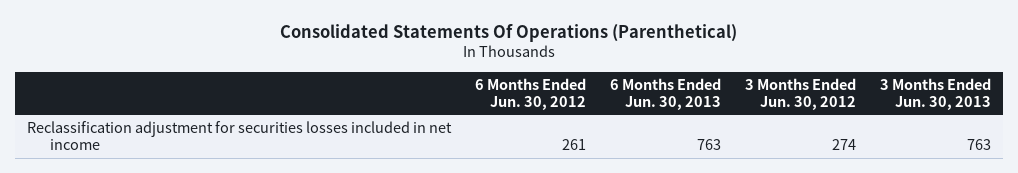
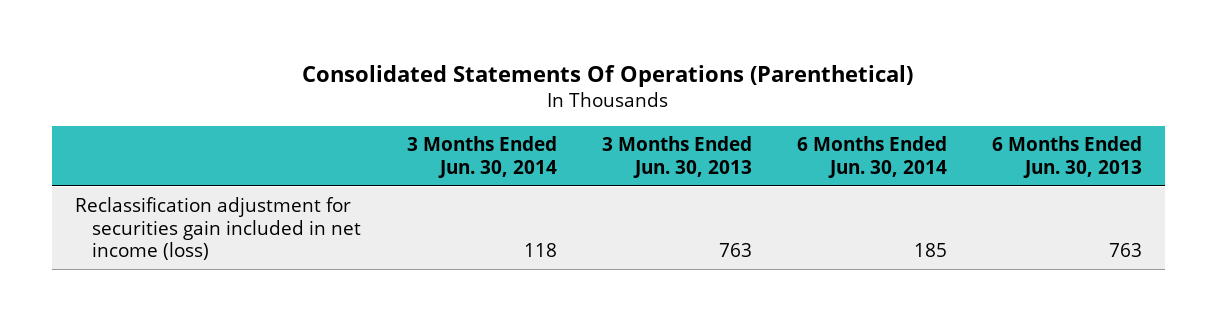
- | 6 Months Ended Jun. 30, 2012 | 6 Months Ended Jun. 30, 2013 | 3 Months Ended Jun. 30, 2012 | 3 Months Ended Jun. 30, 2013
+ | 3 Months Ended Jun. 30, 2014 | 3 Months Ended Jun. 30, 2013 | 6 Months Ended Jun. 30, 2014 | 6 Months Ended Jun. 30, 2013
- Reclassification adjustment for securities losses included in net income | 261 | 763 | 274 | 763
+ Reclassification adjustment for securities gain included in net income (loss) | 118 | 763 | 185 | 763

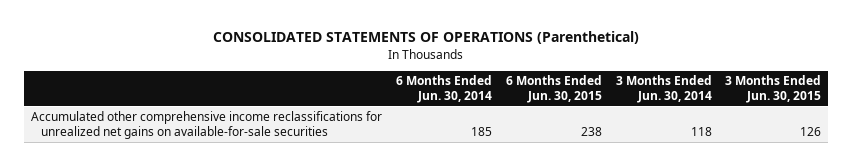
- Consolidated Statements Of Operations (Parenthetical)
+ CONSOLIDATED STATEMENTS OF OPERATIONS (Parenthetical)
- | 3 Months Ended Jun. 30, 2014 | 3 Months Ended Jun. 30, 2013 | 6 Months Ended Jun. 30, 2014 | 6 Months Ended Jun. 30, 2013
+ | 6 Months Ended Jun. 30, 2014 | 6 Months Ended Jun. 30, 2015 | 3 Months Ended Jun. 30, 2014 | 3 Months Ended Jun. 30, 2015
- Reclassification adjustment for securities gain included in net income (loss) | 118 | 763 | 185 | 763
+ Accumulated other comprehensive income reclassifications for unrealized net gains on available-for-sale securities | 185 | 238 | 118 | 126

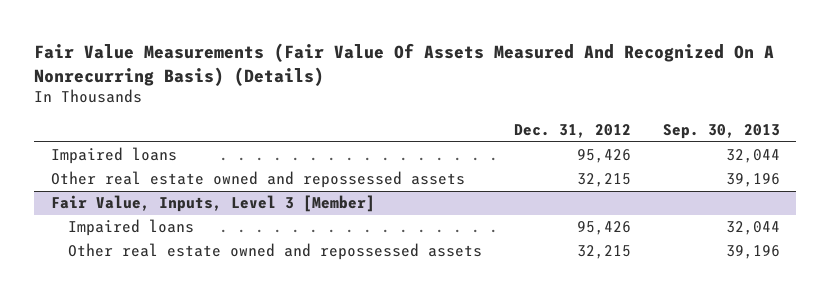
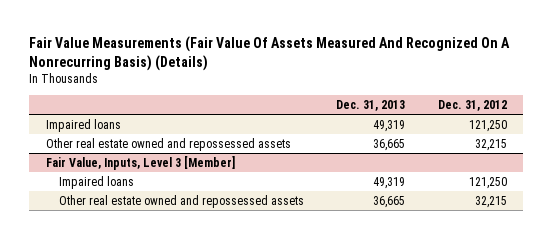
- | Dec. 31, 2012 | Sep. 30, 2013
+ | Dec. 31, 2013 | Dec. 31, 2012
- Impaired loans | 95,426 | 32,044
+ Impaired loans | 49,319 | 121,250
@ Fair Value, Inputs, Level 3 [Member]
- Impaired loans | 95,426 | 32,044
+ Impaired loans | 49,319 | 121,250

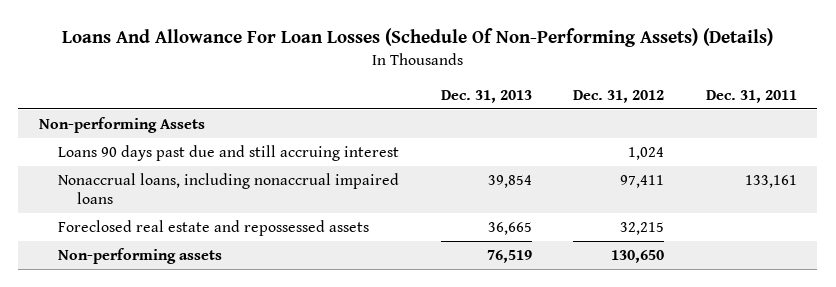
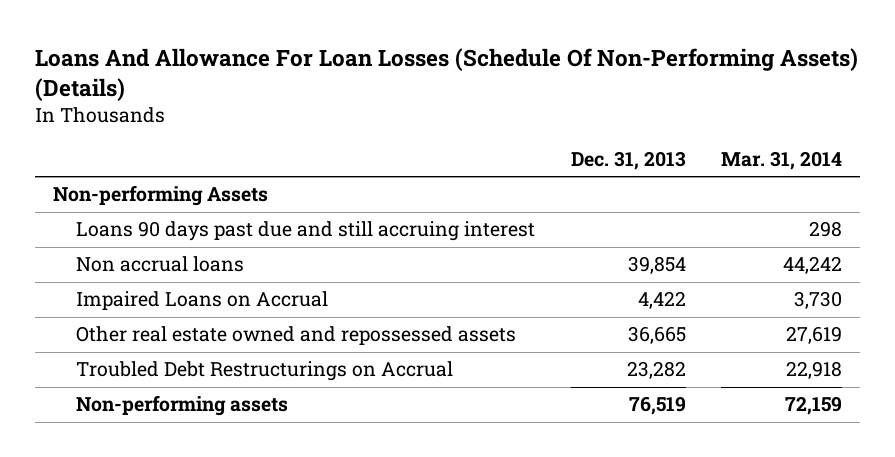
- | Dec. 31, 2013 | Dec. 31, 2012 | Dec. 31, 2011
+ | Dec. 31, 2013 | Mar. 31, 2014
- Nonaccrual loans, including nonaccrual impaired loans | 39,854 | 97,411 | 133,161
- Foreclosed real estate and repossessed assets | 36,665 | 32,215 |
+ Non accrual loans | 39,854 | 44,242
+ Impaired Loans on Accrual | 4,422 | 3,730
+ Other real estate owned and repossessed assets | 36,665 | 27,619
+ Troubled Debt Restructurings on Accrual | 23,282 | 22,918

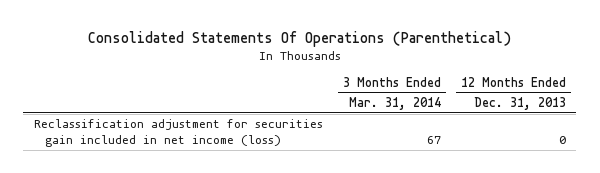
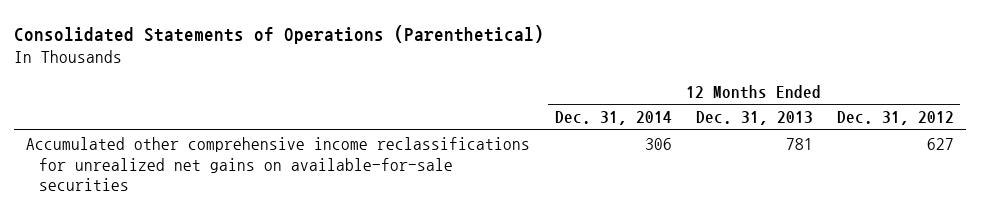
- Consolidated Statements Of Operations (Parenthetical)
+ Consolidated Statements of Operations (Parenthetical)
- | 3 Months Ended Mar. 31, 2014 | 12 Months Ended Dec. 31, 2013
+ | 12 Months Ended Dec. 31, 2014 | 12 Months Ended Dec. 31, 2013 | 12 Months Ended Dec. 31, 2012
- Reclassification adjustment for securities gain included in net income (loss) | 67 | 0
+ Accumulated other comprehensive income reclassifications for unrealized net gains on available-for-sale securities | 306 | 781 | 627

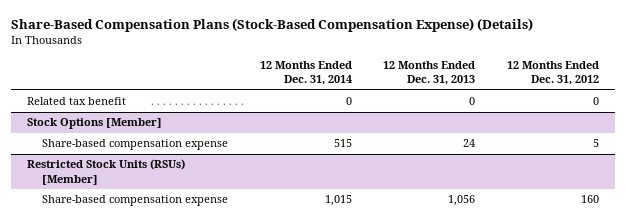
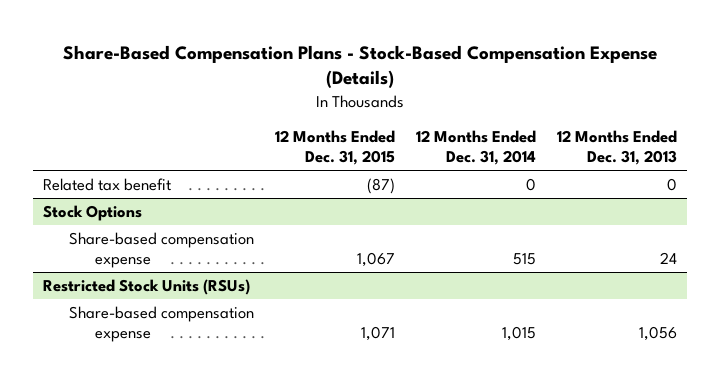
- Share-Based Compensation Plans (Stock-Based Compensation Expense) (Details)
+ Share-Based Compensation Plans - Stock-Based Compensation Expense (Details)
- | 12 Months Ended Dec. 31, 2014 | 12 Months Ended Dec. 31, 2013 | 12 Months Ended Dec. 31, 2012
+ | 12 Months Ended Dec. 31, 2015 | 12 Months Ended Dec. 31, 2014 | 12 Months Ended Dec. 31, 2013
- Stock Options [Member]
+ Stock Options
- Restricted Stock Units (RSUs) [Member]
+ Restricted Stock Units (RSUs)

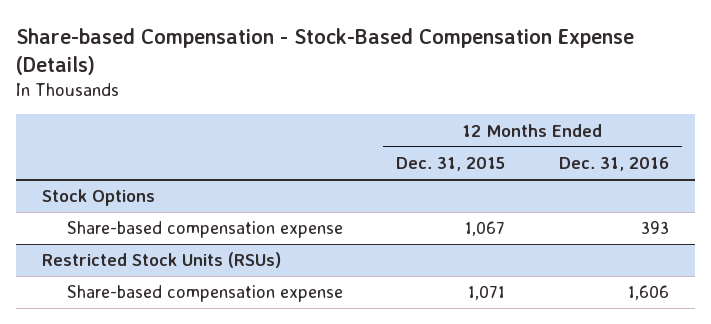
- Share-Based Compensation Plans - Stock-Based Compensation Expense (Details)
+ Share-based Compensation - Stock-Based Compensation Expense (Details)
- | 12 Months Ended Dec. 31, 2015 | 12 Months Ended Dec. 31, 2014 | 12 Months Ended Dec. 31, 2013
+ | 12 Months Ended Dec. 31, 2015 | 12 Months Ended Dec. 31, 2016
- Related tax benefit | (87) | 0 | 0

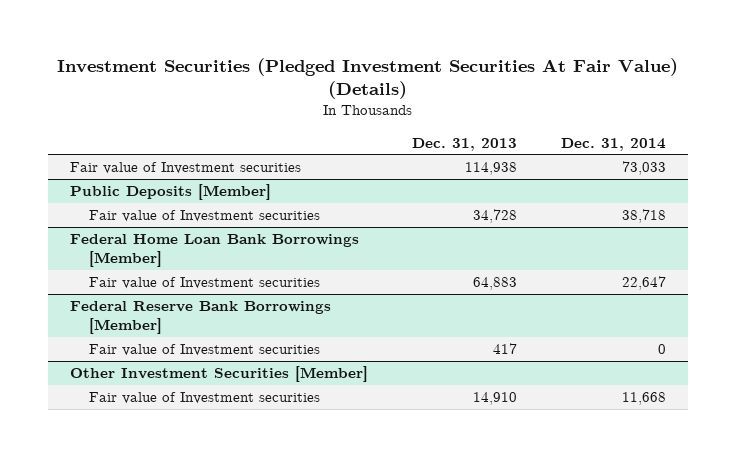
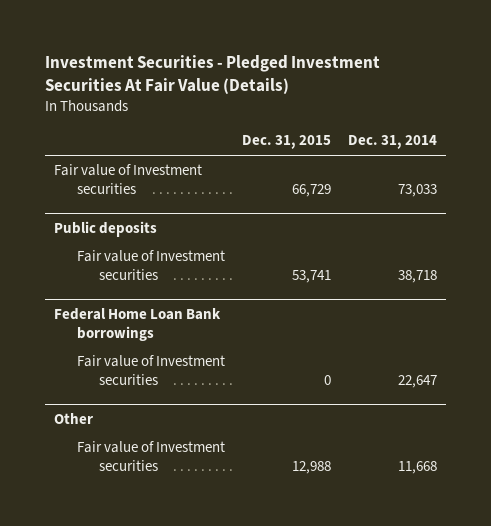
- Investment Securities (Pledged Investment Securities At Fair Value) (Details)
+ Investment Securities - Pledged Investment Securities At Fair Value (Details)
- | Dec. 31, 2013 | Dec. 31, 2014
+ | Dec. 31, 2015 | Dec. 31, 2014
- Public Deposits [Member]
+ Public deposits
- Federal Home Loan Bank Borrowings [Member]
+ Federal Home Loan Bank borrowings
- Federal Reserve Bank Borrowings [Member]
- Fair value of Investment securities | 417 | 0
- Other Investment Securities [Member]
+ Other

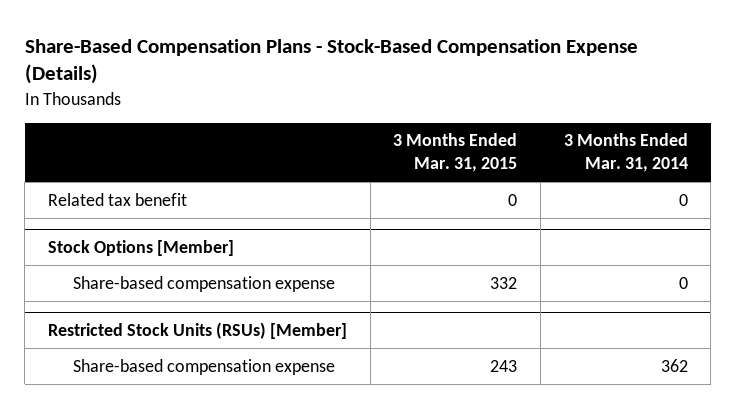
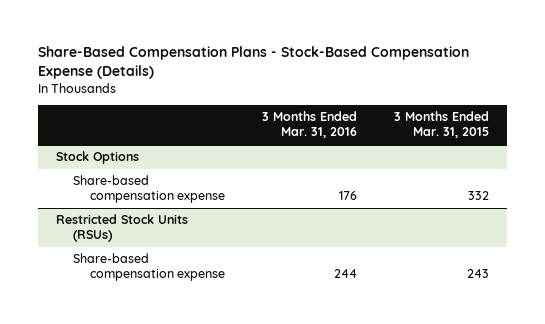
- | 3 Months Ended Mar. 31, 2015 | 3 Months Ended Mar. 31, 2014
+ | 3 Months Ended Mar. 31, 2016 | 3 Months Ended Mar. 31, 2015
- Related tax benefit | 0 | 0
- Stock Options [Member]
+ Stock Options
- Restricted Stock Units (RSUs) [Member]
+ Restricted Stock Units (RSUs)

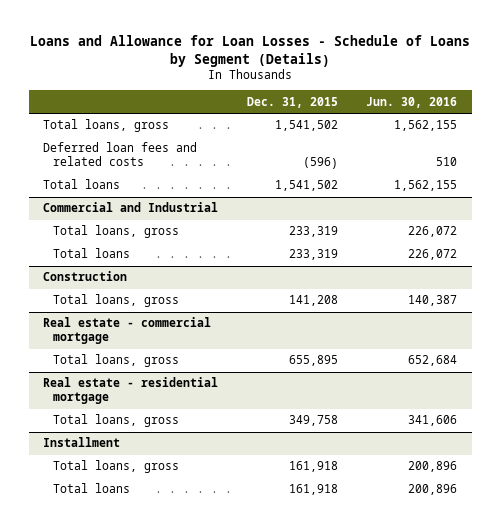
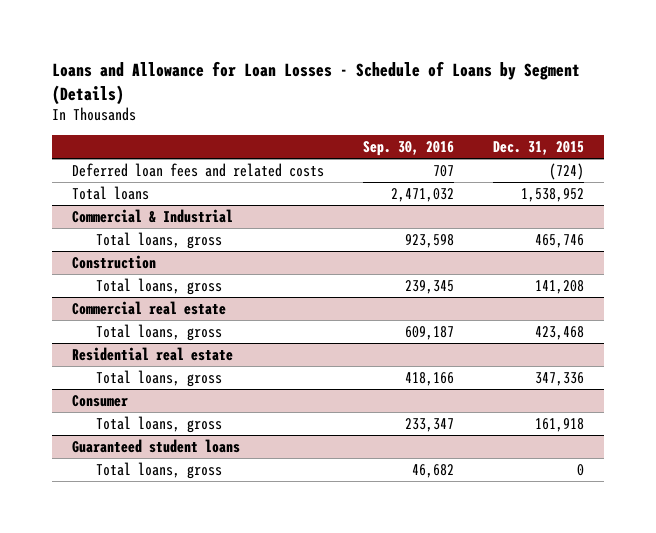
- | Dec. 31, 2015 | Jun. 30, 2016
+ | Sep. 30, 2016 | Dec. 31, 2015
- Total loans, gross | 1,541,502 | 1,562,155
- Deferred loan fees and related costs | (596) | 510
- Total loans | 1,541,502 | 1,562,155
- Commercial and Industrial
- Total loans, gross | 233,319 | 226,072
- Total loans | 233,319 | 226,072
+ Deferred loan fees and related costs | 707 | (724)
+ Total loans | 2,471,032 | 1,538,952
+ Commercial & Industrial
+ Total loans, gross | 923,598 | 465,746
- Real estate - commercial mortgage
- Total loans, gross | 655,895 | 652,684
- Real estate - residential mortgage
- Total loans, gross | 349,758 | 341,606
- Installment
+ Commercial real estate
+ Total loans, gross | 609,187 | 423,468
+ Residential real estate
+ Total loans, gross | 418,166 | 347,336
+ Consumer
- Total loans | 161,918 | 200,896
+ Guaranteed student loans
+ Total loans, gross | 46,682 | 0

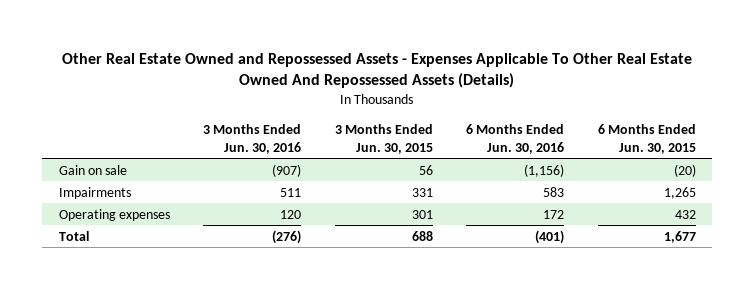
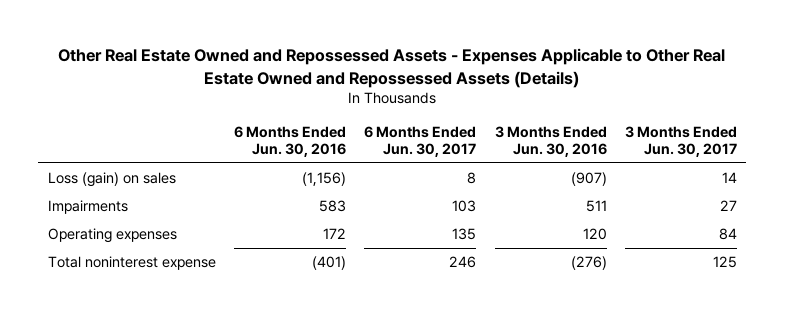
- Other Real Estate Owned and Repossessed Assets - Expenses Applicable To Other Real Estate Owned And Repossessed Assets (Details)
+ Other Real Estate Owned and Repossessed Assets - Expenses Applicable to Other Real Estate Owned and Repossessed Assets (Details)
- | 3 Months Ended Jun. 30, 2016 | 3 Months Ended Jun. 30, 2015 | 6 Months Ended Jun. 30, 2016 | 6 Months Ended Jun. 30, 2015
+ | 6 Months Ended Jun. 30, 2016 | 6 Months Ended Jun. 30, 2017 | 3 Months Ended Jun. 30, 2016 | 3 Months Ended Jun. 30, 2017
- Gain on sale | (907) | 56 | (1,156) | (20)
+ Loss (gain) on sales | (1,156) | 8 | (907) | 14
- Total | (276) | 688 | (401) | 1,677
+ Total noninterest expense | (401) | 246 | (276) | 125

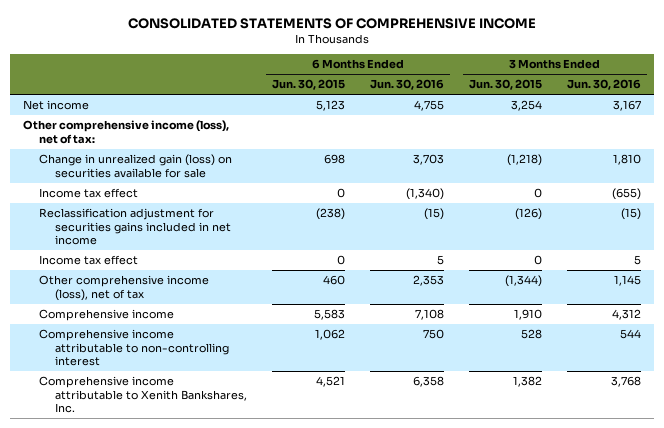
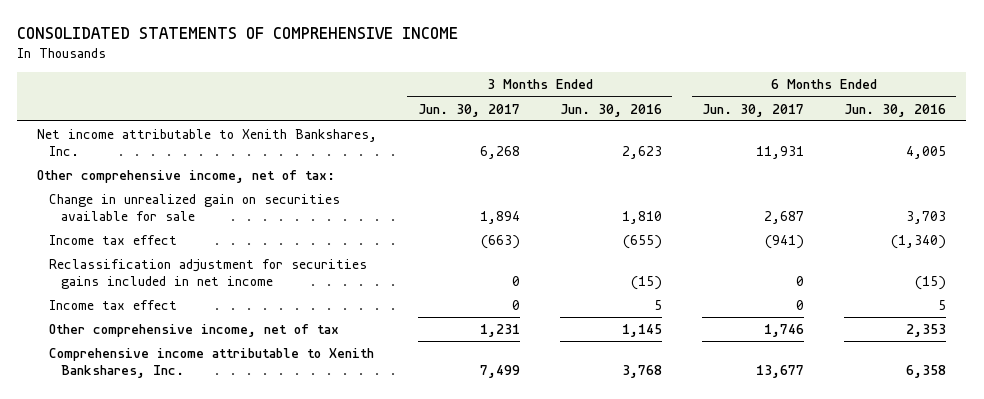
- | 6 Months Ended Jun. 30, 2015 | 6 Months Ended Jun. 30, 2016 | 3 Months Ended Jun. 30, 2015 | 3 Months Ended Jun. 30, 2016
+ | 3 Months Ended Jun. 30, 2017 | 3 Months Ended Jun. 30, 2016 | 6 Months Ended Jun. 30, 2017 | 6 Months Ended Jun. 30, 2016
- Net income | 5,123 | 4,755 | 3,254 | 3,167
- Other comprehensive income (loss), net of tax:
- Change in unrealized gain (loss) on securities available for sale | 698 | 3,703 | (1,218) | 1,810
+ Net income attributable to Xenith Bankshares, Inc. | 6,268 | 2,623 | 11,931 | 4,005
+ Other comprehensive income, net of tax:
+ Change in unrealized gain on securities available for sale | 1,894 | 1,810 | 2,687 | 3,703
- Other comprehensive income (loss), net of tax | 460 | 2,353 | (1,344) | 1,145
- Comprehensive income | 5,583 | 7,108 | 1,910 | 4,312
- Comprehensive income attributable to non-controlling interest | 1,062 | 750 | 528 | 544
+ Other comprehensive income, net of tax | 1,231 | 1,145 | 1,746 | 2,353

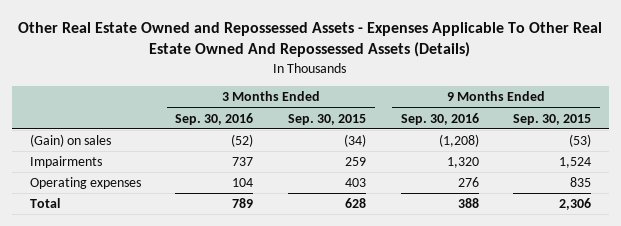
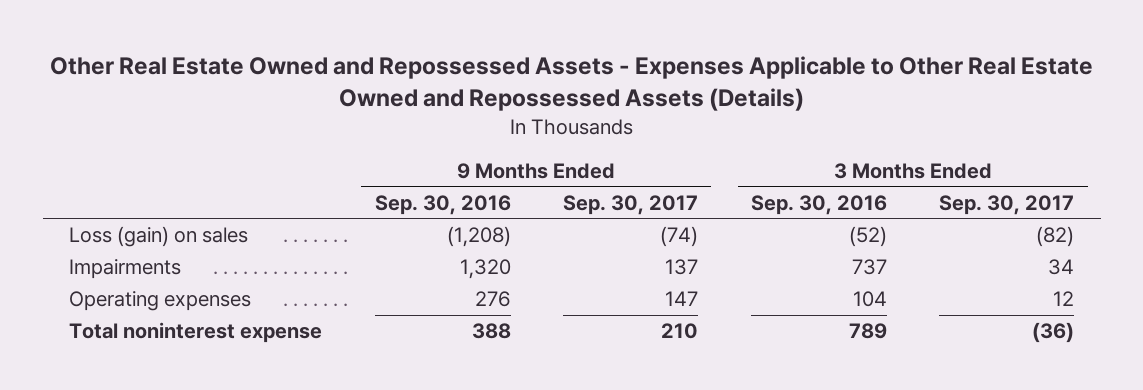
- Other Real Estate Owned and Repossessed Assets - Expenses Applicable To Other Real Estate Owned And Repossessed Assets (Details)
+ Other Real Estate Owned and Repossessed Assets - Expenses Applicable to Other Real Estate Owned and Repossessed Assets (Details)
- | 3 Months Ended Sep. 30, 2016 | 3 Months Ended Sep. 30, 2015 | 9 Months Ended Sep. 30, 2016 | 9 Months Ended Sep. 30, 2015
+ | 9 Months Ended Sep. 30, 2016 | 9 Months Ended Sep. 30, 2017 | 3 Months Ended Sep. 30, 2016 | 3 Months Ended Sep. 30, 2017
- (Gain) on sales | (52) | (34) | (1,208) | (53)
+ Loss (gain) on sales | (1,208) | (74) | (52) | (82)
- Total | 789 | 628 | 388 | 2,306
+ Total noninterest expense | 388 | 210 | 789 | (36)

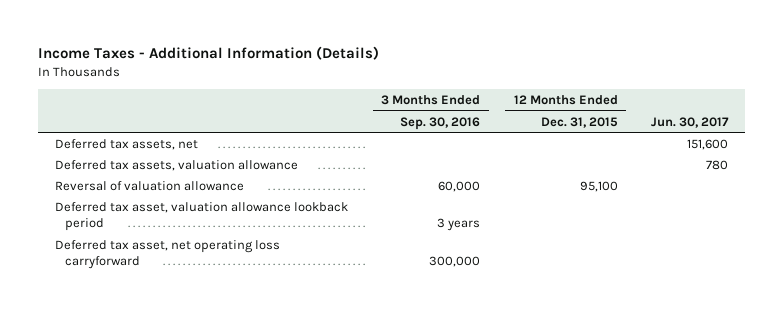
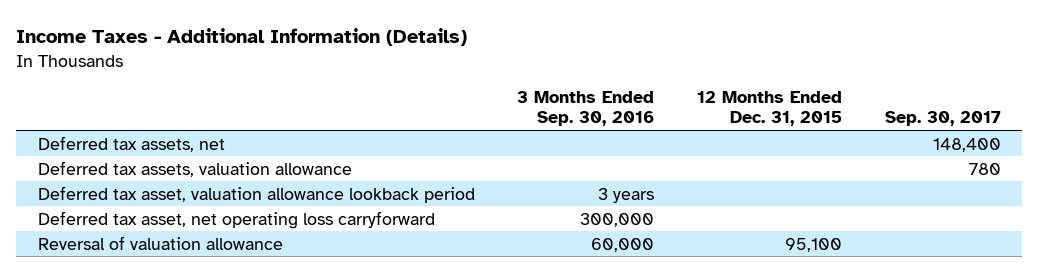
- | 3 Months Ended Sep. 30, 2016 | 12 Months Ended Dec. 31, 2015 | Jun. 30, 2017
+ | 3 Months Ended Sep. 30, 2016 | 12 Months Ended Dec. 31, 2015 | Sep. 30, 2017
moved down: Reversal of valuation allowance | 60,000 | 95,100 |

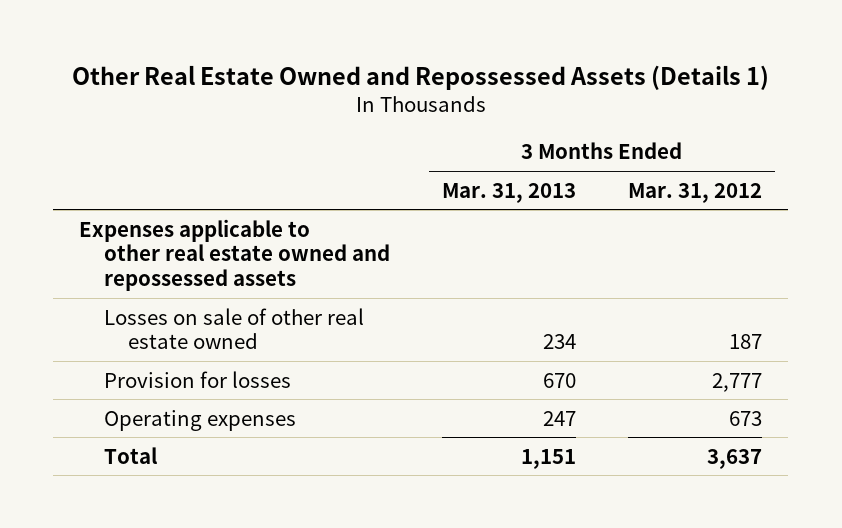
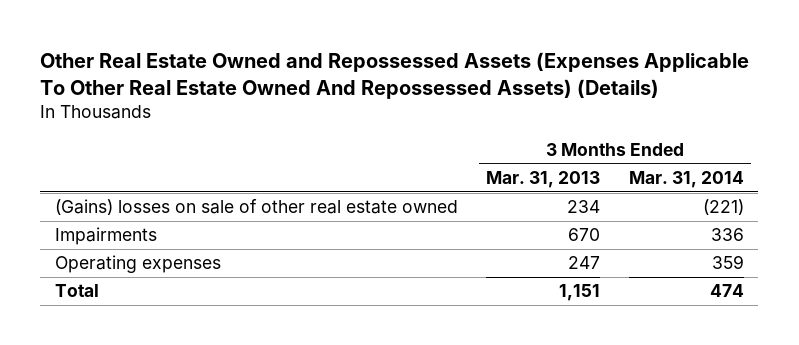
- Other Real Estate Owned and Repossessed Assets (Details 1)
+ Other Real Estate Owned and Repossessed Assets (Expenses Applicable To Other Real Estate Owned And Repossessed Assets) (Details)
- | 3 Months Ended Mar. 31, 2013 | 3 Months Ended Mar. 31, 2012
+ | 3 Months Ended Mar. 31, 2013 | 3 Months Ended Mar. 31, 2014
- Expenses applicable to other real estate owned and repossessed assets
- Losses on sale of other real estate owned | 234 | 187
- Provision for losses | 670 | 2,777
+ (Gains) losses on sale of other real estate owned | 234 | (221)
+ Impairments | 670 | 336

